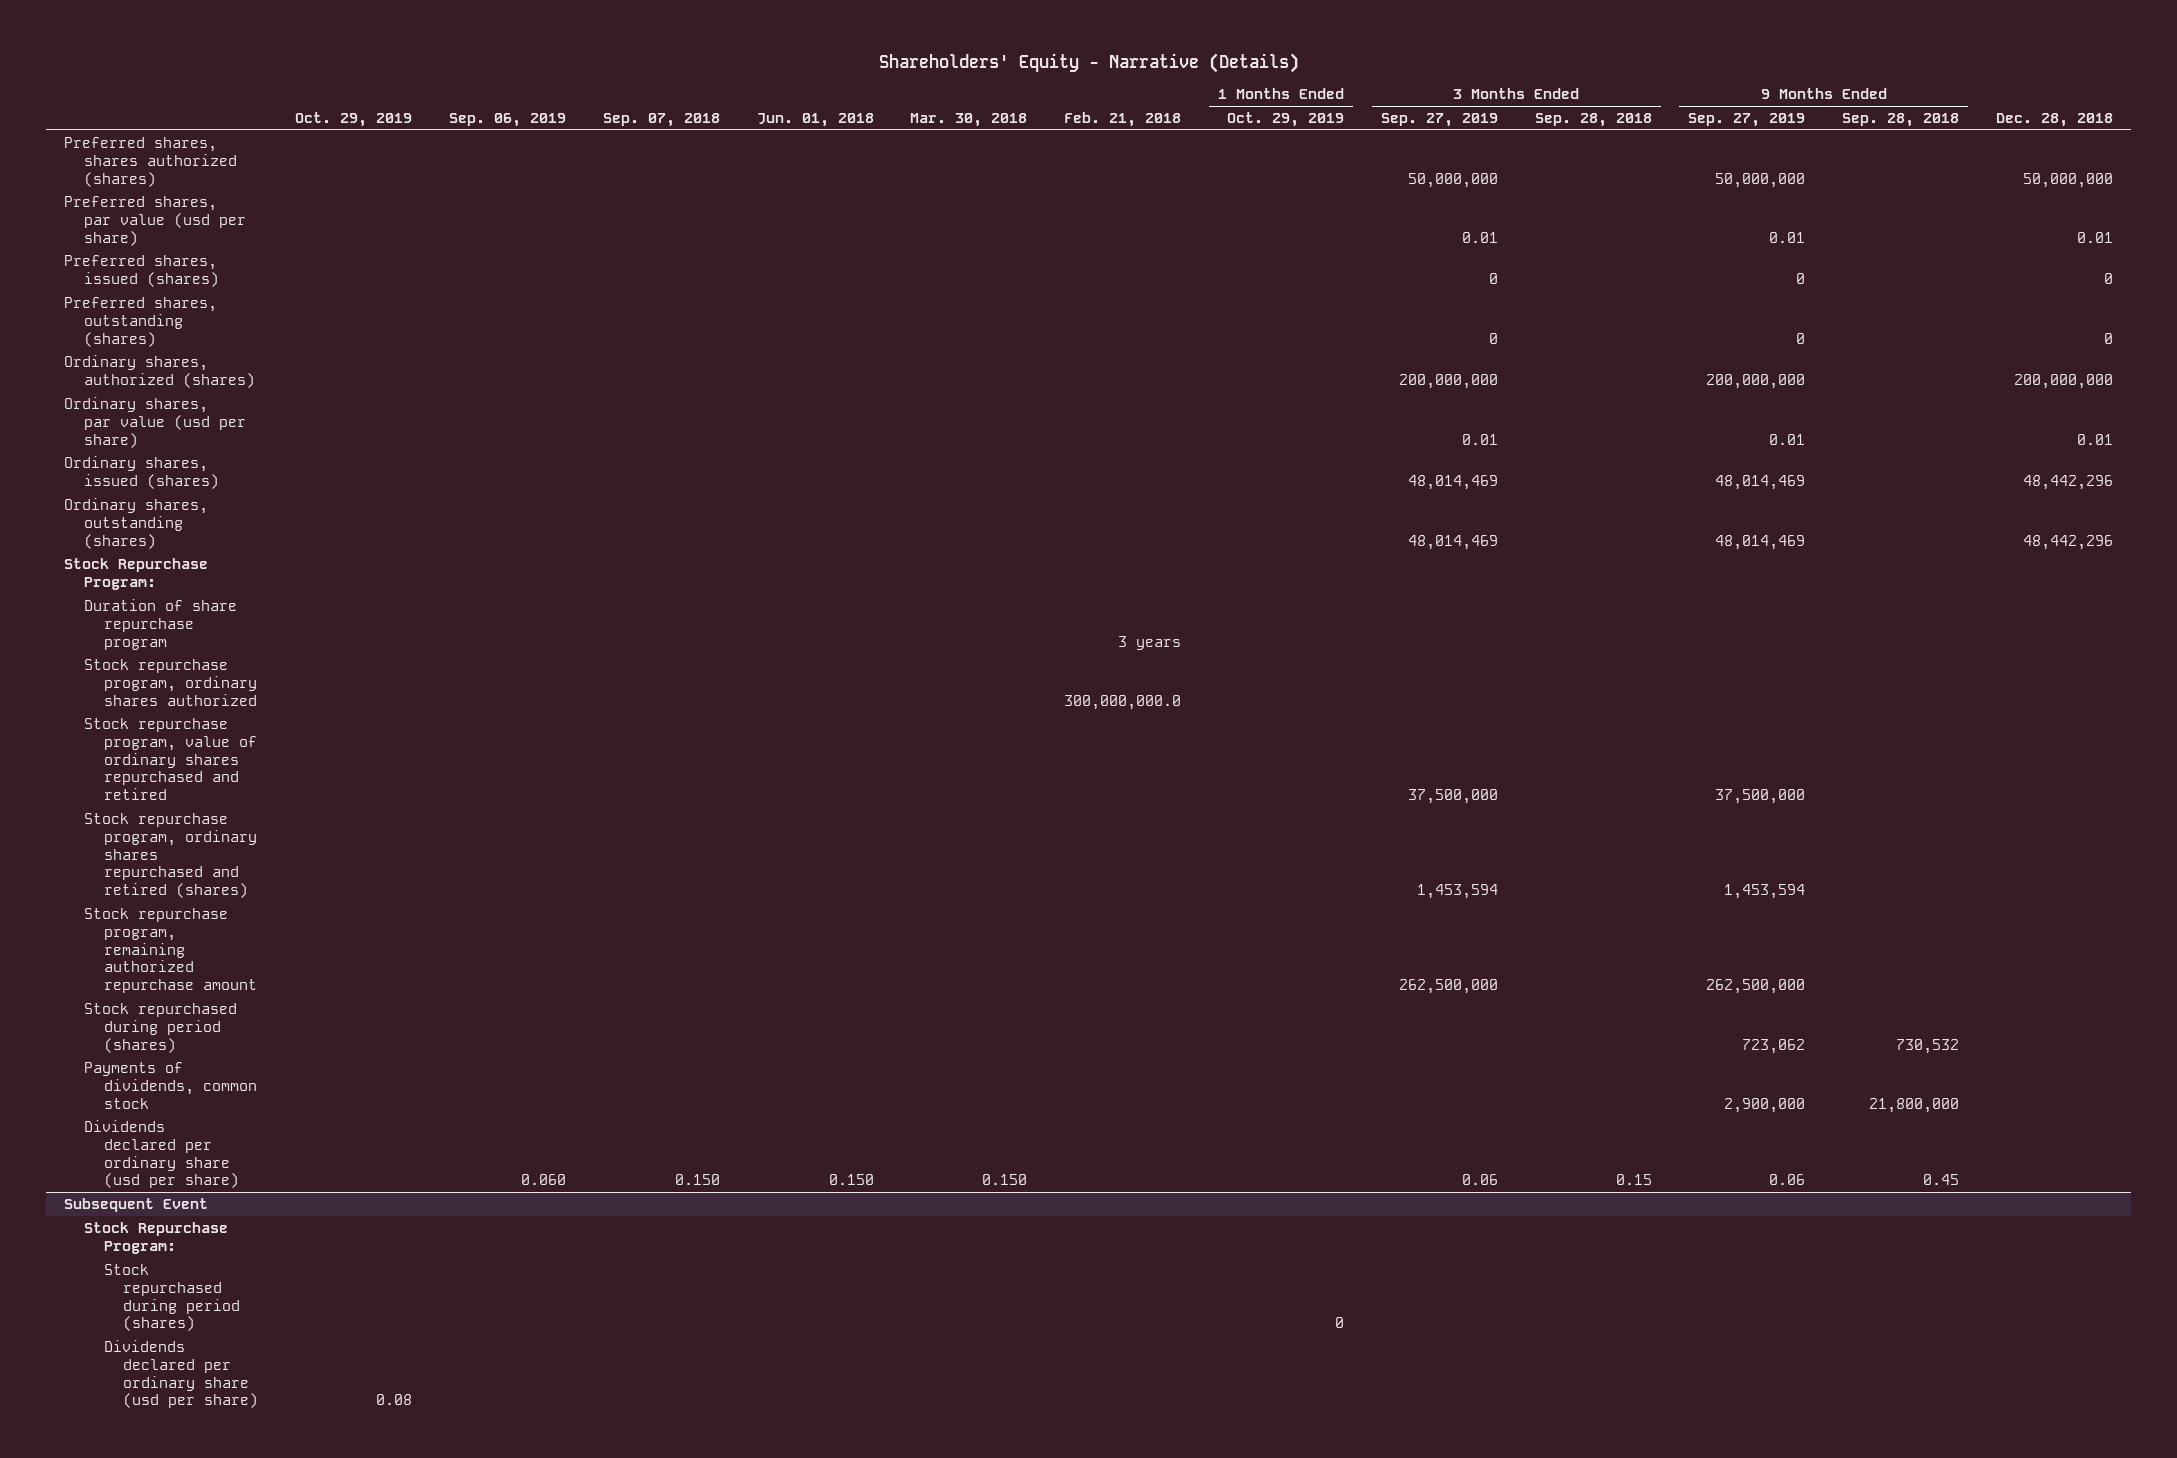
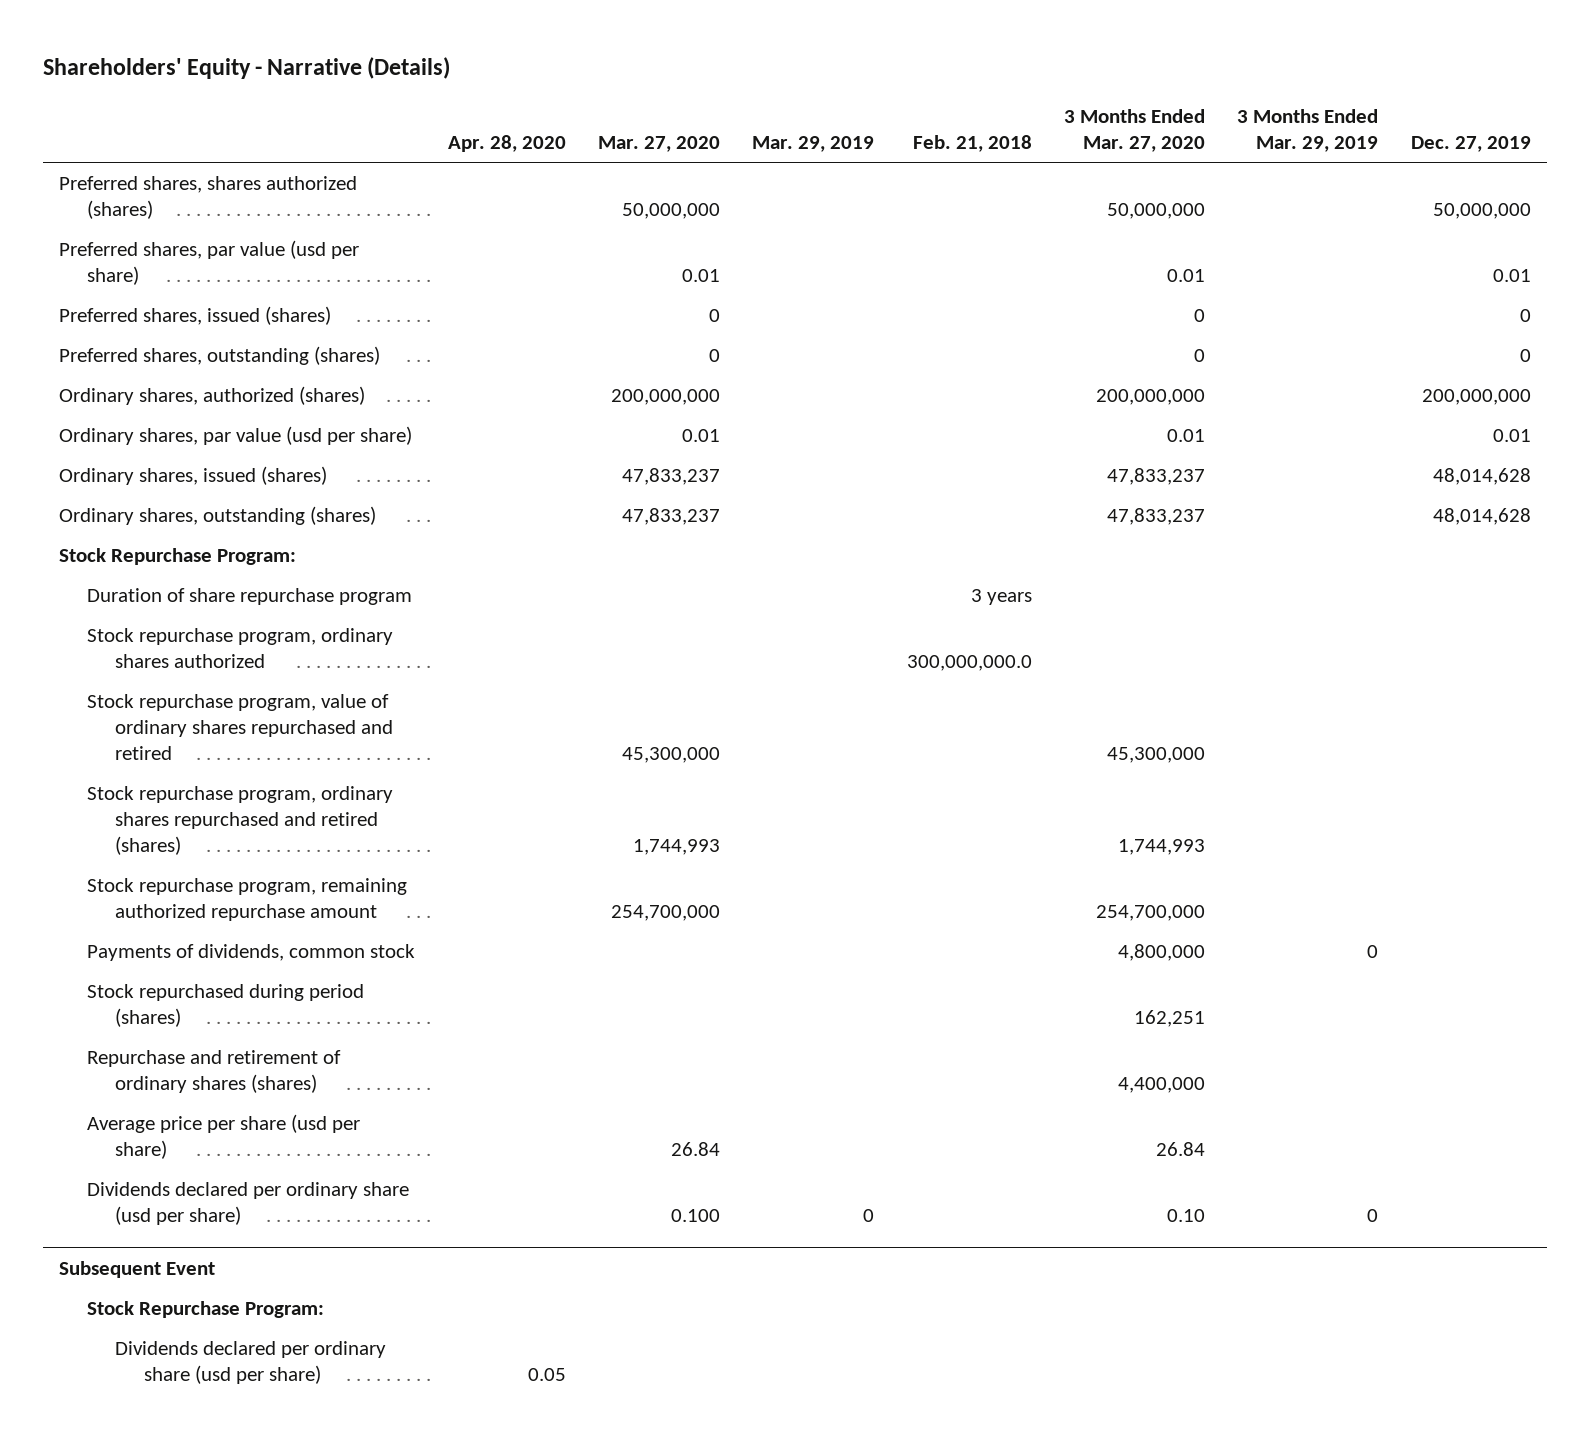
- | Oct. 29, 2019 | Sep. 06, 2019 | Sep. 07, 2018 | Jun. 01, 2018 | Mar. 30, 2018 | Feb. 21, 2018 | 1 Months Ended Oct. 29, 2019 | 3 Months Ended Sep. 27, 2019 | 3 Months Ended Sep. 28, 2018 | 9 Months Ended Sep. 27, 2019 | 9 Months Ended Sep. 28, 2018 | Dec. 28, 2018
+ | Apr. 28, 2020 | Mar. 27, 2020 | Mar. 29, 2019 | Feb. 21, 2018 | 3 Months Ended Mar. 27, 2020 | 3 Months Ended Mar. 29, 2019 | Dec. 27, 2019
moved down: Stock repurchased during period (shares) | | | | | 162,251 | |
+ Repurchase and retirement of ordinary shares (shares) | | | | | 4,400,000 | |
+ Average price per share (usd per share) | | 26.84 | | | 26.84 | |
@ Subsequent Event
- Stock repurchased during period (shares) | | | | | | | 0 | | | | |

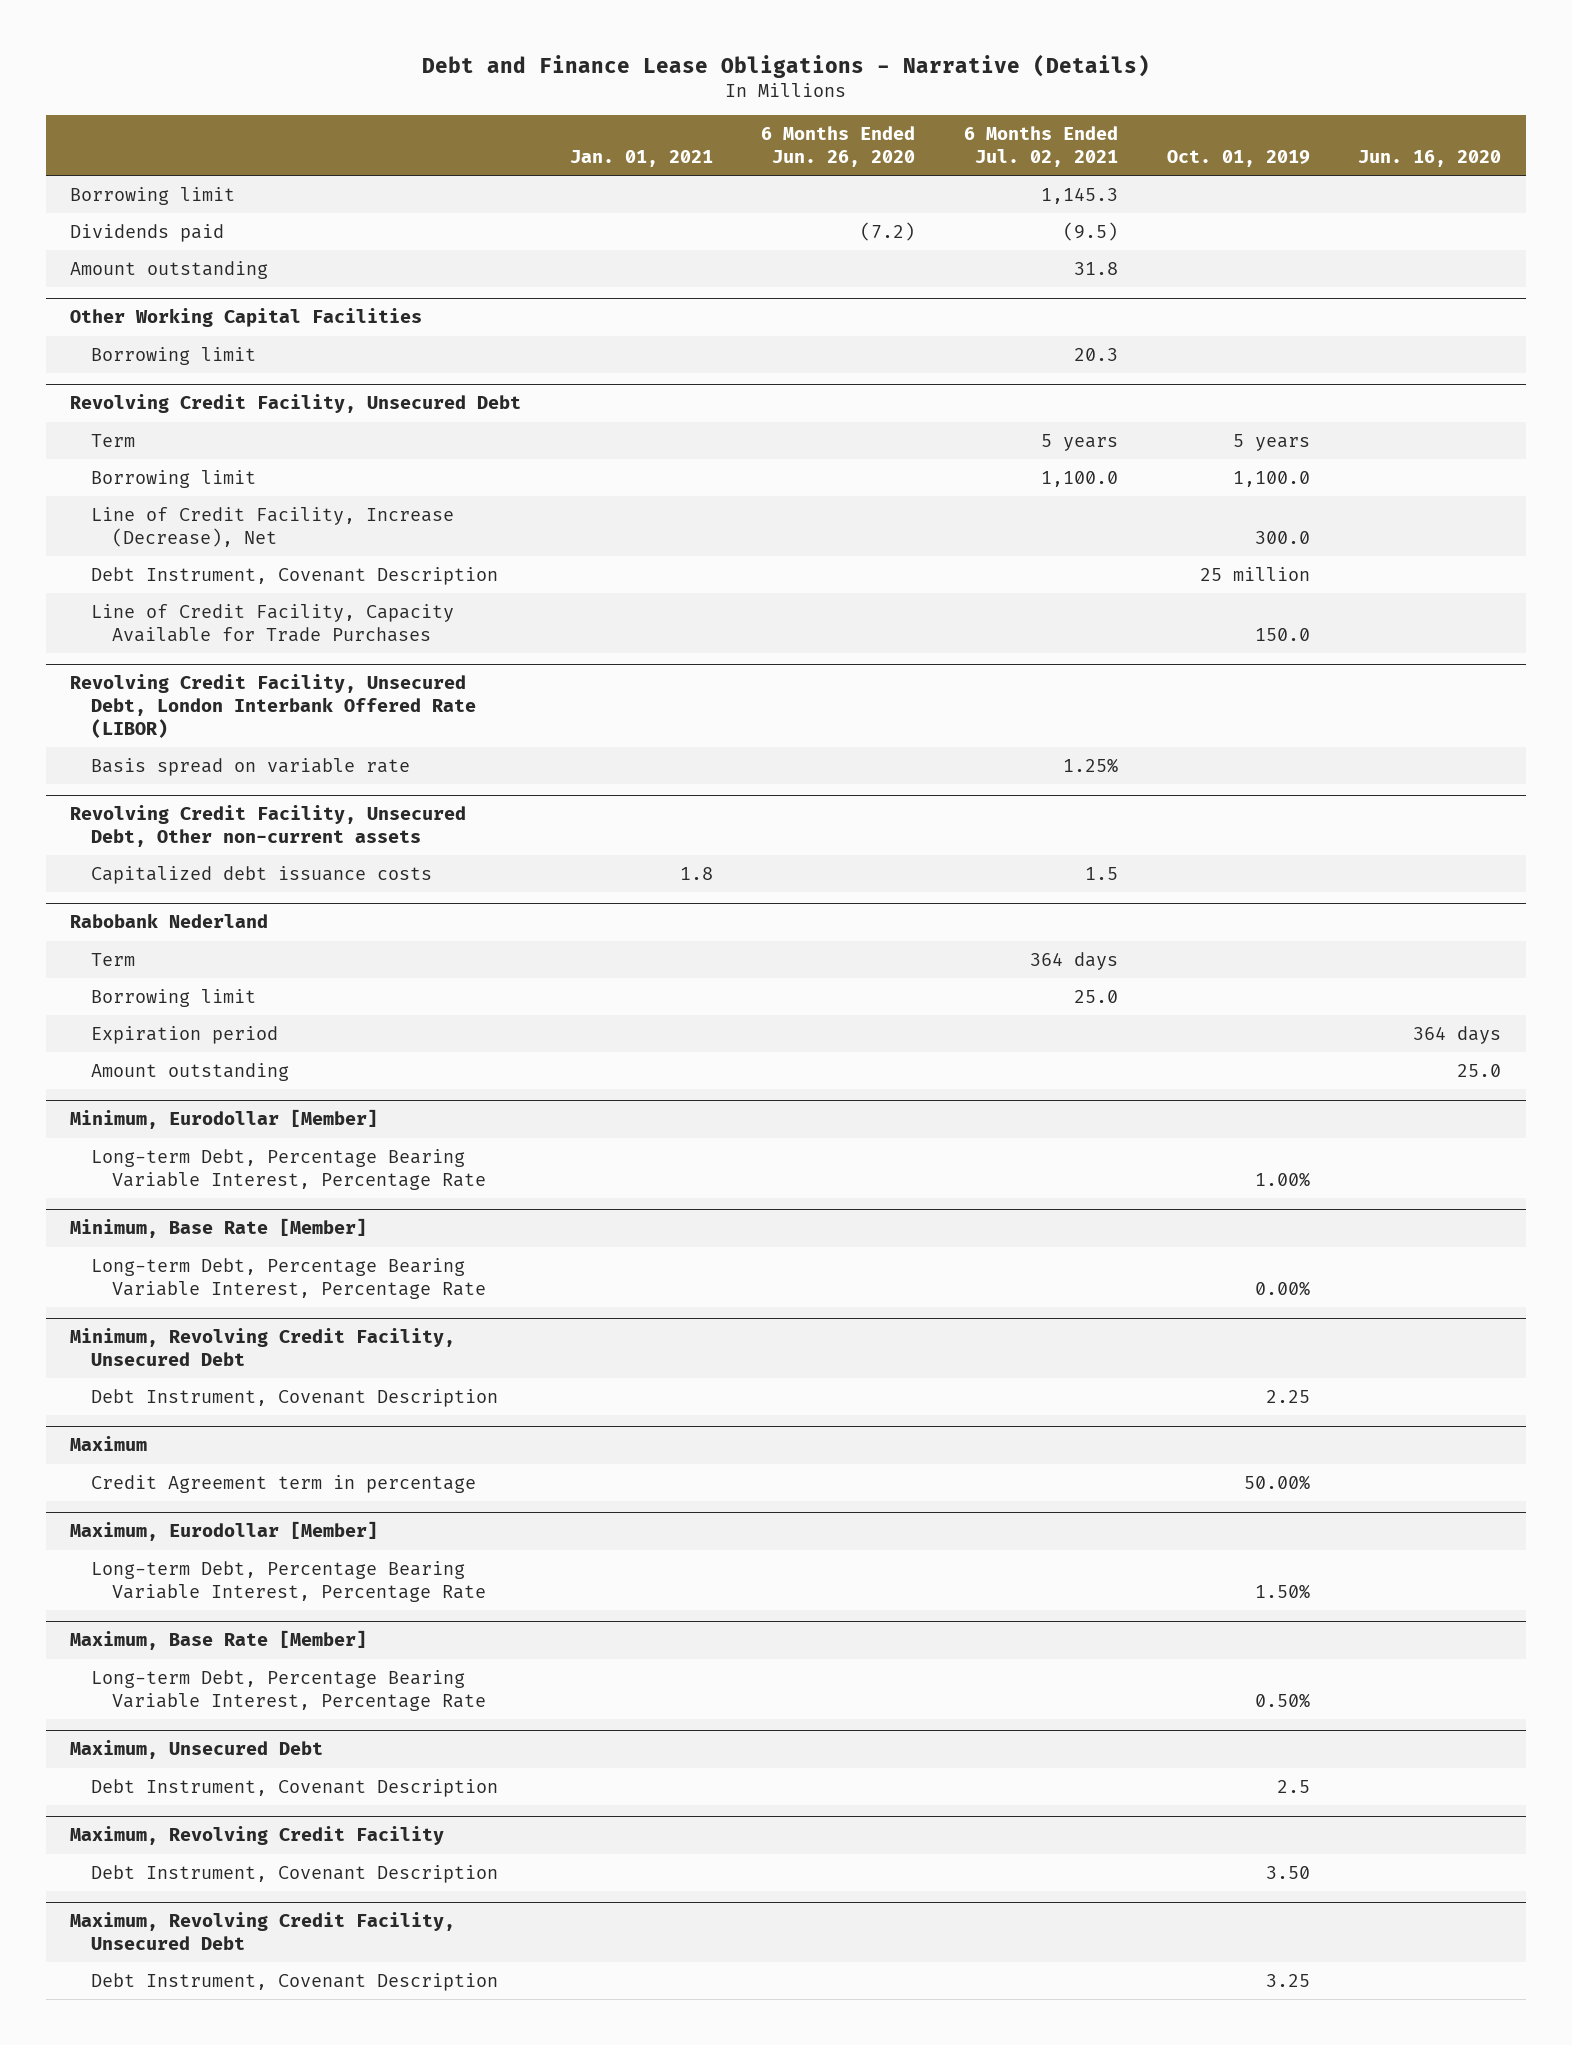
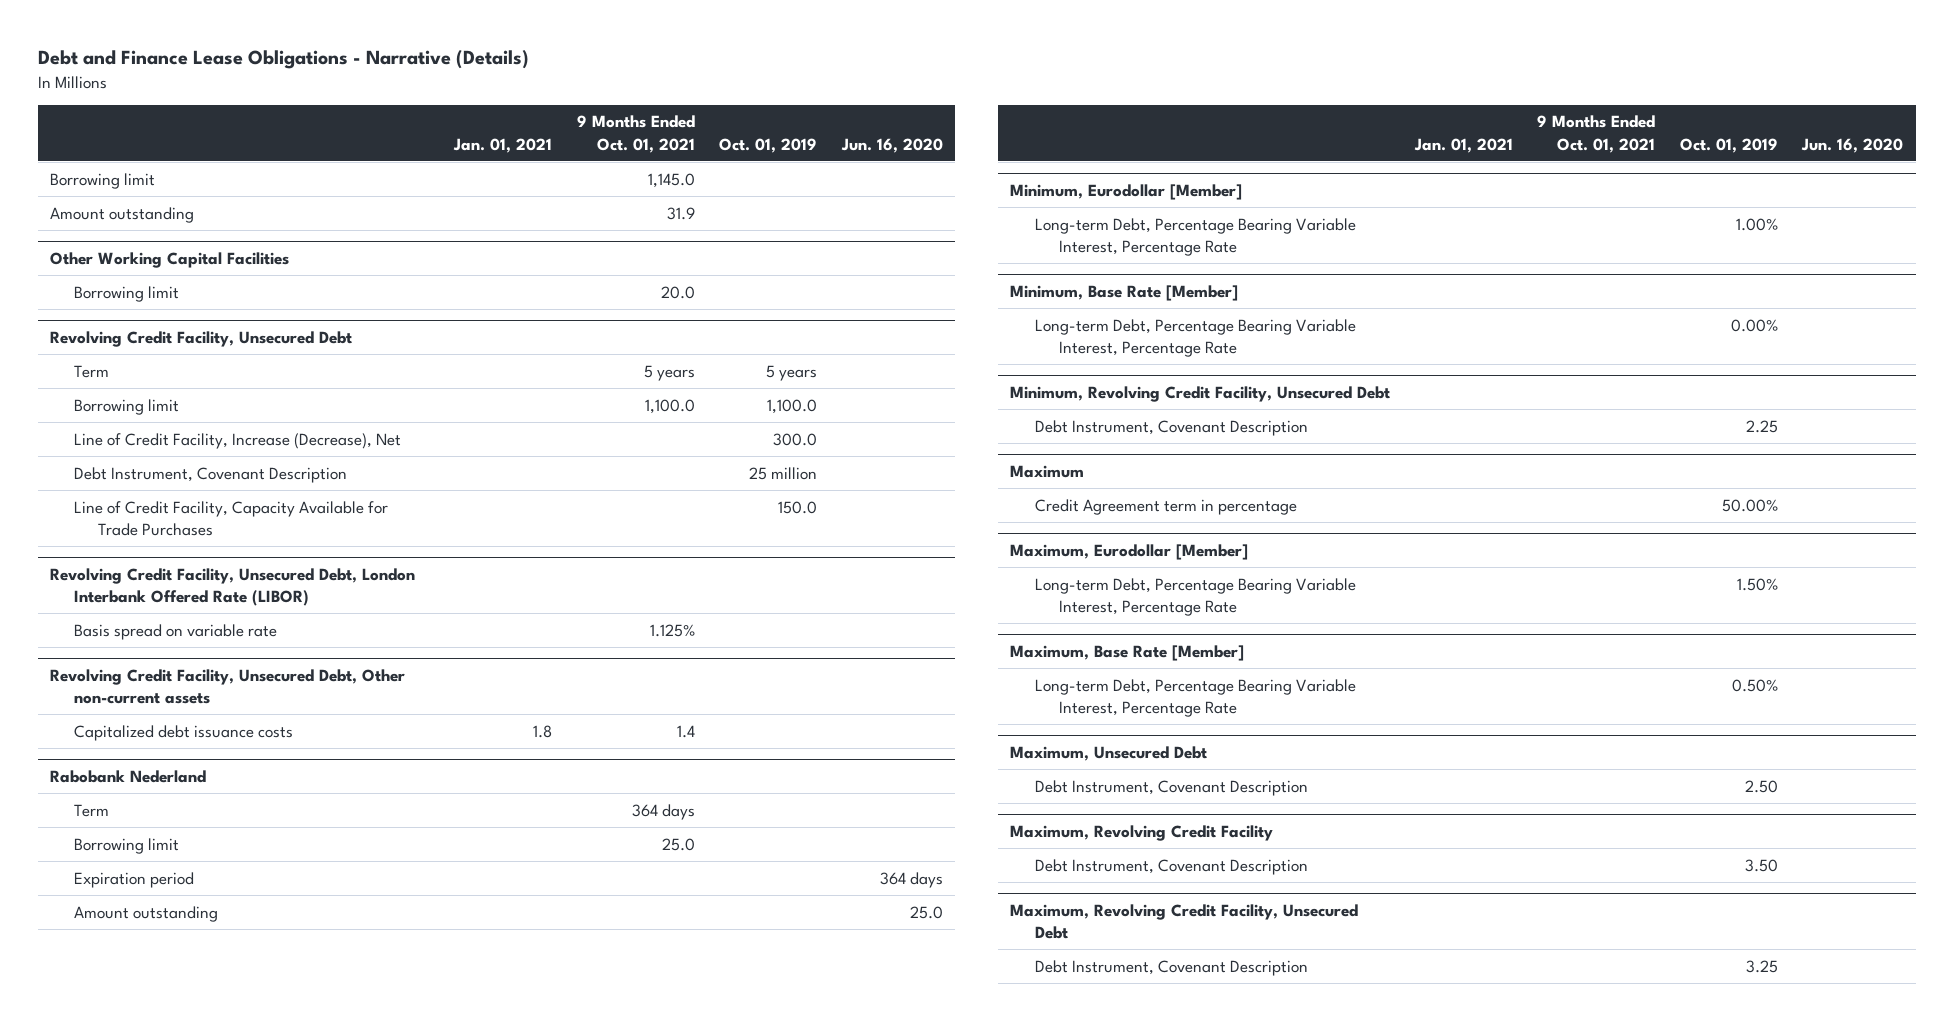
- | Jan. 01, 2021 | 6 Months Ended Jun. 26, 2020 | 6 Months Ended Jul. 02, 2021 | Oct. 01, 2019 | Jun. 16, 2020
+ | Jan. 01, 2021 | 9 Months Ended Oct. 01, 2021 | Oct. 01, 2019 | Jun. 16, 2020
- Dividends paid | | (7.2) | (9.5) | |
@ Maximum, Unsecured Debt
- Debt Instrument, Covenant Description | | | | 2.5 |
+ Debt Instrument, Covenant Description | | | 2.50 |

